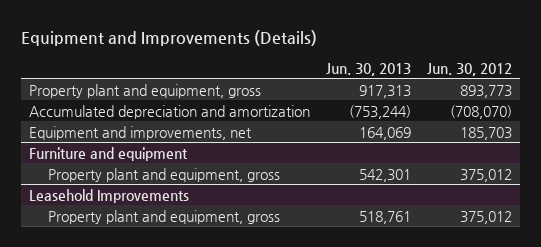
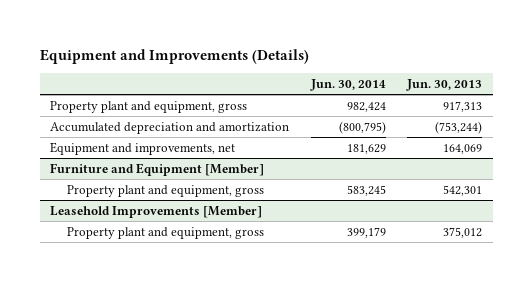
- | Jun. 30, 2013 | Jun. 30, 2012
+ | Jun. 30, 2014 | Jun. 30, 2013
- Furniture and equipment
+ Furniture and Equipment [Member]
- Leasehold Improvements
- Property plant and equipment, gross | 518,761 | 375,012
+ Leasehold Improvements [Member]
+ Property plant and equipment, gross | 399,179 | 375,012

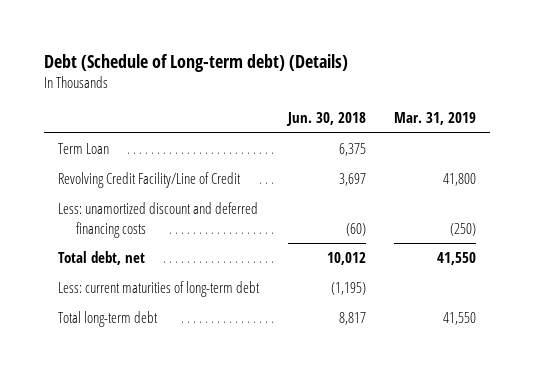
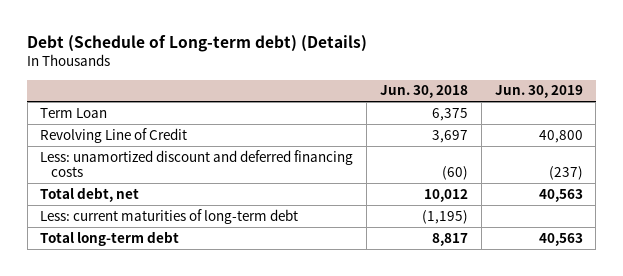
- | Jun. 30, 2018 | Mar. 31, 2019
+ | Jun. 30, 2018 | Jun. 30, 2019
- Revolving Credit Facility/Line of Credit | 3,697 | 41,800
+ Revolving Line of Credit | 3,697 | 40,800

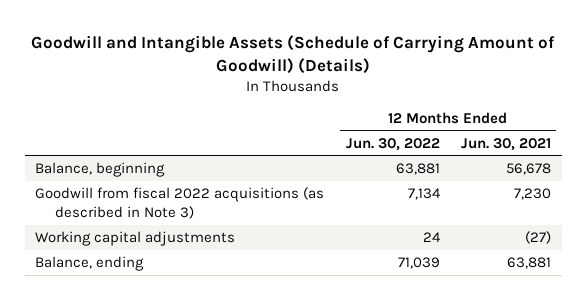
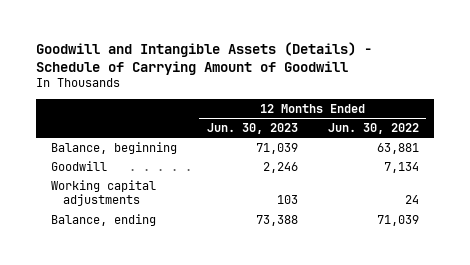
- Goodwill and Intangible Assets (Schedule of Carrying Amount of Goodwill) (Details)
+ Goodwill and Intangible Assets (Details) - Schedule of Carrying Amount of Goodwill
- | 12 Months Ended Jun. 30, 2022 | 12 Months Ended Jun. 30, 2021
+ | 12 Months Ended Jun. 30, 2023 | 12 Months Ended Jun. 30, 2022
- Goodwill from fiscal 2022 acquisitions (as described in Note 3) | 7,134 | 7,230
+ Goodwill | 2,246 | 7,134

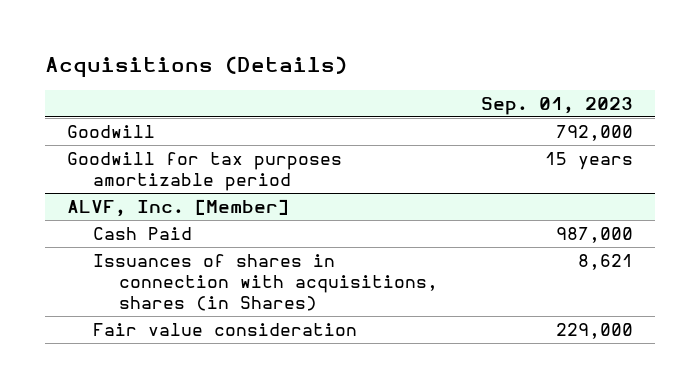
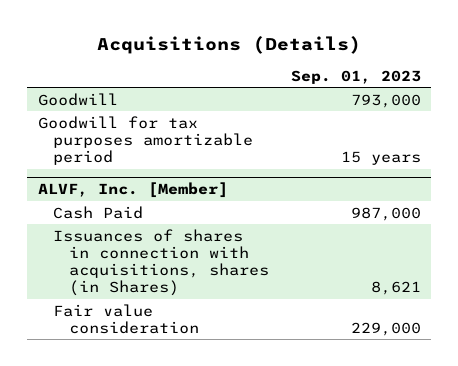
- Goodwill | 792,000
+ Goodwill | 793,000

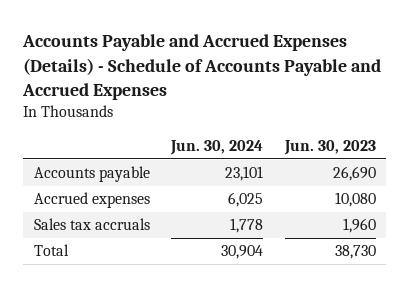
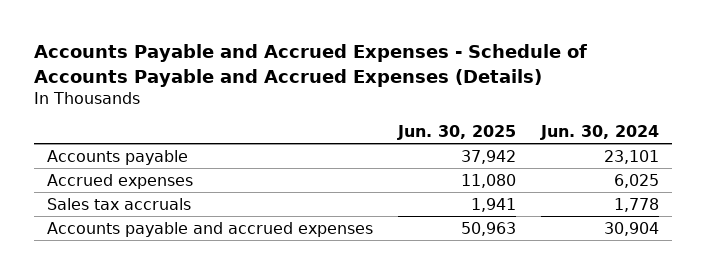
- Accounts Payable and Accrued Expenses (Details) - Schedule of Accounts Payable and Accrued Expenses
+ Accounts Payable and Accrued Expenses - Schedule of Accounts Payable and Accrued Expenses (Details)
- | Jun. 30, 2024 | Jun. 30, 2023
+ | Jun. 30, 2025 | Jun. 30, 2024
- Total | 30,904 | 38,730
+ Accounts payable and accrued expenses | 50,963 | 30,904

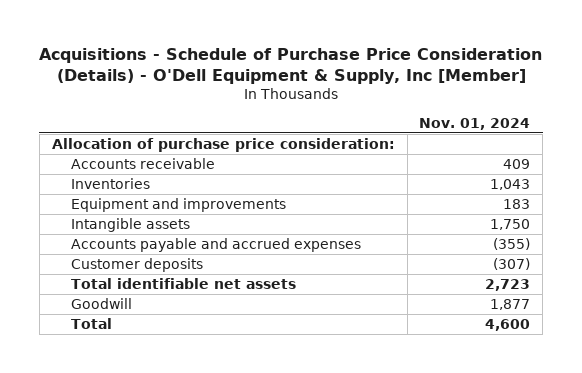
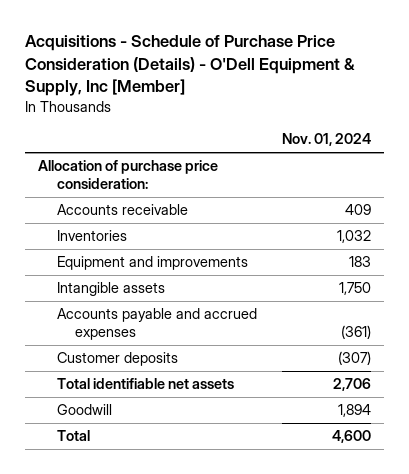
- Inventories | 1,043
+ Inventories | 1,032
- Accounts payable and accrued expenses | (355)
+ Accounts payable and accrued expenses | (361)
- Total identifiable net assets | 2,723
- Goodwill | 1,877
+ Total identifiable net assets | 2,706
+ Goodwill | 1,894

